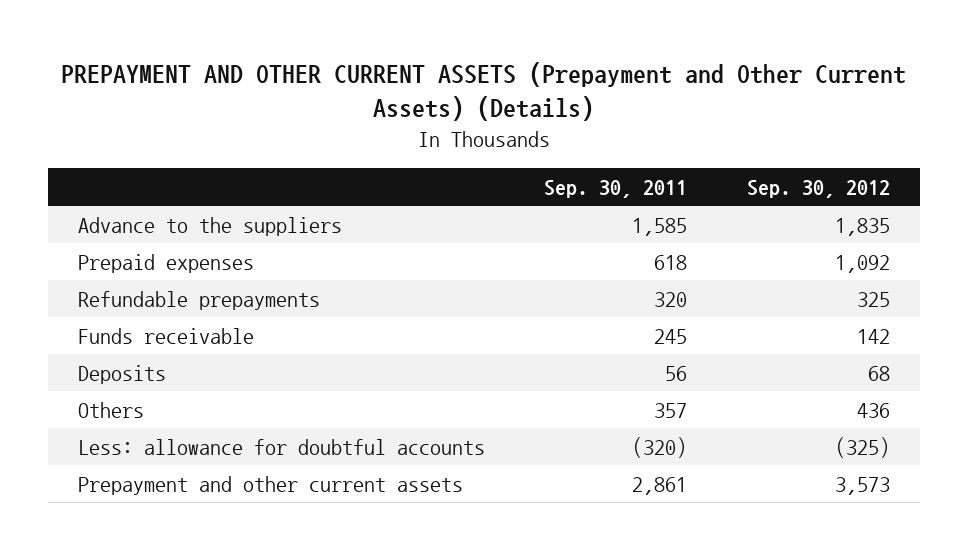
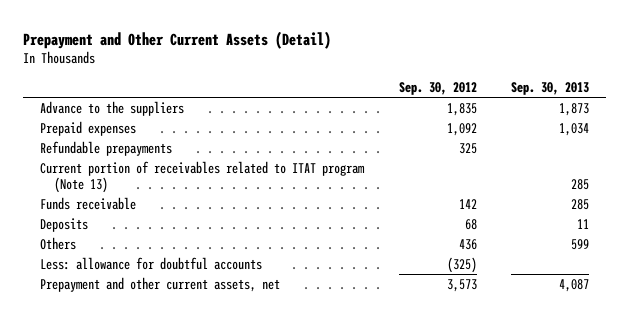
- PREPAYMENT AND OTHER CURRENT ASSETS (Prepayment and Other Current Assets) (Details)
+ Prepayment and Other Current Assets (Detail)
- | Sep. 30, 2011 | Sep. 30, 2012
+ | Sep. 30, 2012 | Sep. 30, 2013
+ Current portion of receivables related to ITAT program (Note 13) | | 285
- Prepayment and other current assets | 2,861 | 3,573
+ Prepayment and other current assets, net | 3,573 | 4,087

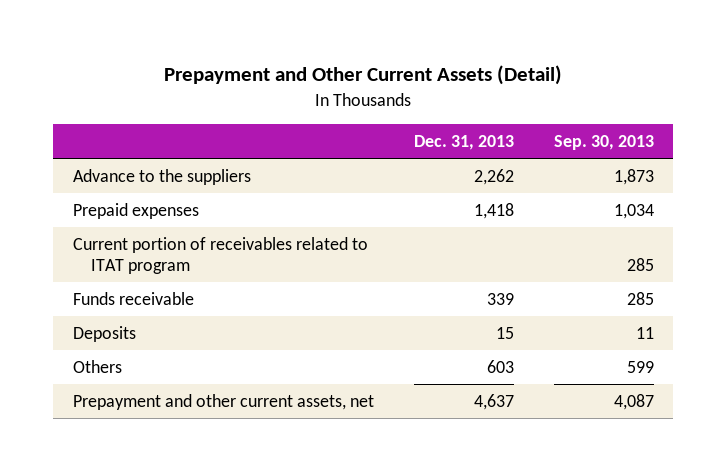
- | Sep. 30, 2012 | Sep. 30, 2013
+ | Dec. 31, 2013 | Sep. 30, 2013
- Refundable prepayments | 325 |
- Current portion of receivables related to ITAT program (Note 13) | | 285
+ Current portion of receivables related to ITAT program | | 285
- Less: allowance for doubtful accounts | (325) |

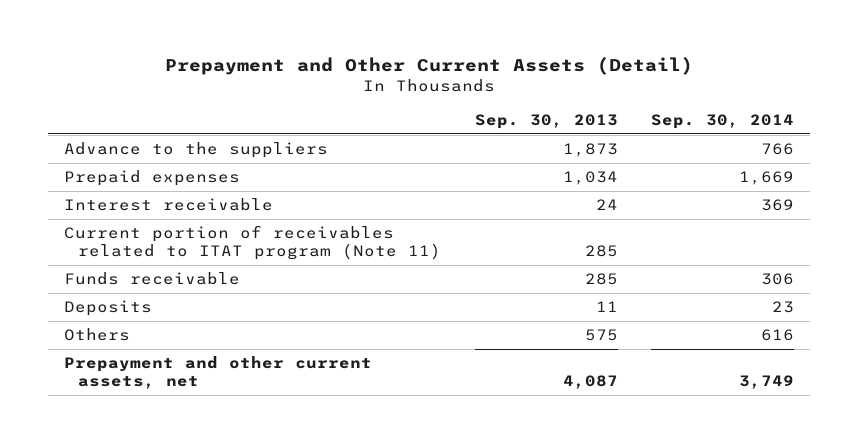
- | Dec. 31, 2013 | Sep. 30, 2013
+ | Sep. 30, 2013 | Sep. 30, 2014
- Current portion of receivables related to ITAT program | | 285
+ Interest receivable | 24 | 369
+ Current portion of receivables related to ITAT program (Note 11) | 285 |
- Others | 603 | 599
+ Others | 575 | 616

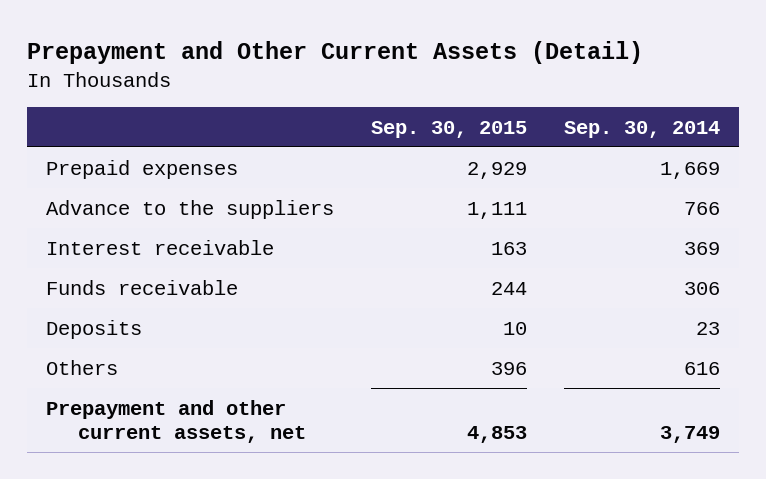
- | Sep. 30, 2013 | Sep. 30, 2014
+ | Sep. 30, 2015 | Sep. 30, 2014
moved down: Advance to the suppliers | 1,111 | 766
- Current portion of receivables related to ITAT program (Note 11) | 285 |

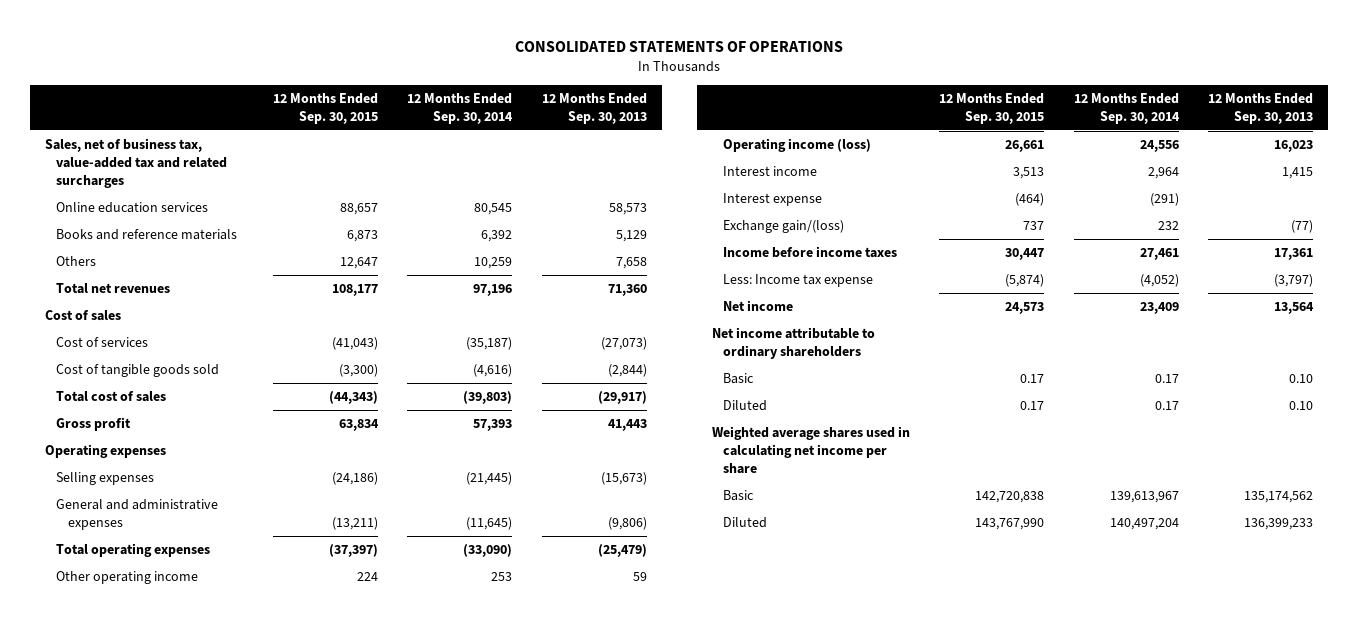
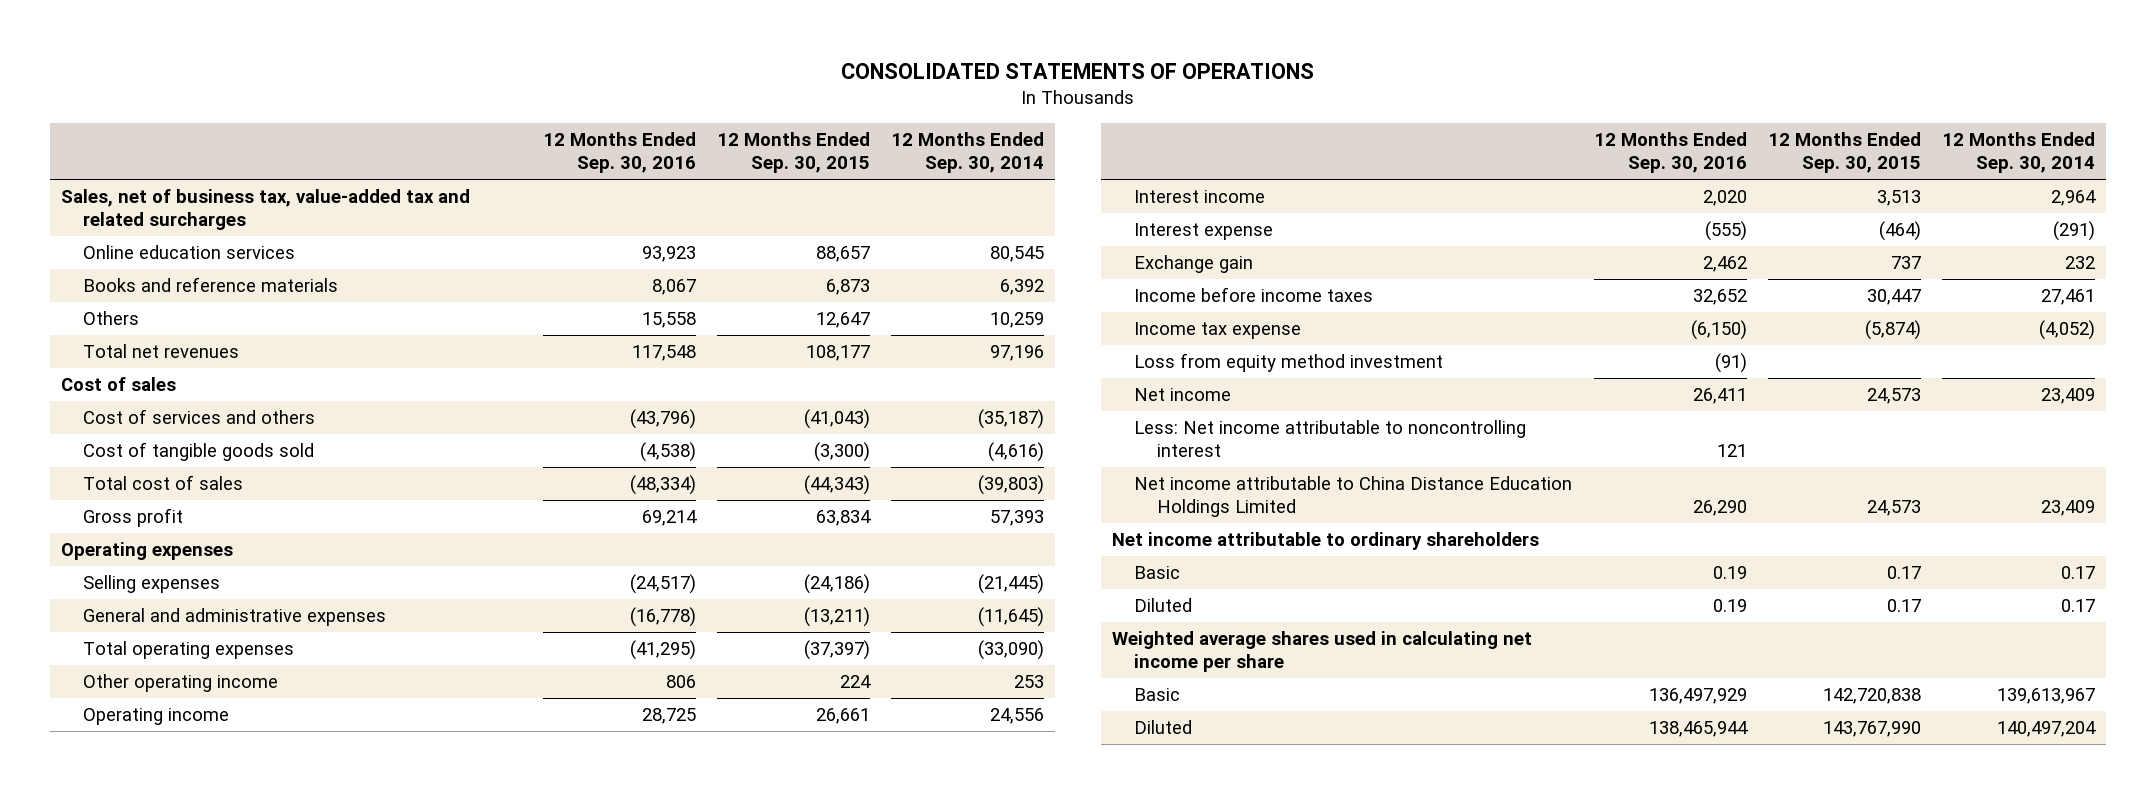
- | 12 Months Ended Sep. 30, 2015 | 12 Months Ended Sep. 30, 2014 | 12 Months Ended Sep. 30, 2013
+ | 12 Months Ended Sep. 30, 2016 | 12 Months Ended Sep. 30, 2015 | 12 Months Ended Sep. 30, 2014
- Cost of services | (41,043) | (35,187) | (27,073)
+ Cost of services and others | (43,796) | (41,043) | (35,187)
- Operating income (loss) | 26,661 | 24,556 | 16,023
+ Operating income | 28,725 | 26,661 | 24,556
- Exchange gain/(loss) | 737 | 232 | (77)
+ Exchange gain | 2,462 | 737 | 232
- Less: Income tax expense | (5,874) | (4,052) | (3,797)
+ Income tax expense | (6,150) | (5,874) | (4,052)
+ Loss from equity method investment | (91) | |
+ Less: Net income attributable to noncontrolling interest | 121 | |
+ Net income attributable to China Distance Education Holdings Limited | 26,290 | 24,573 | 23,409

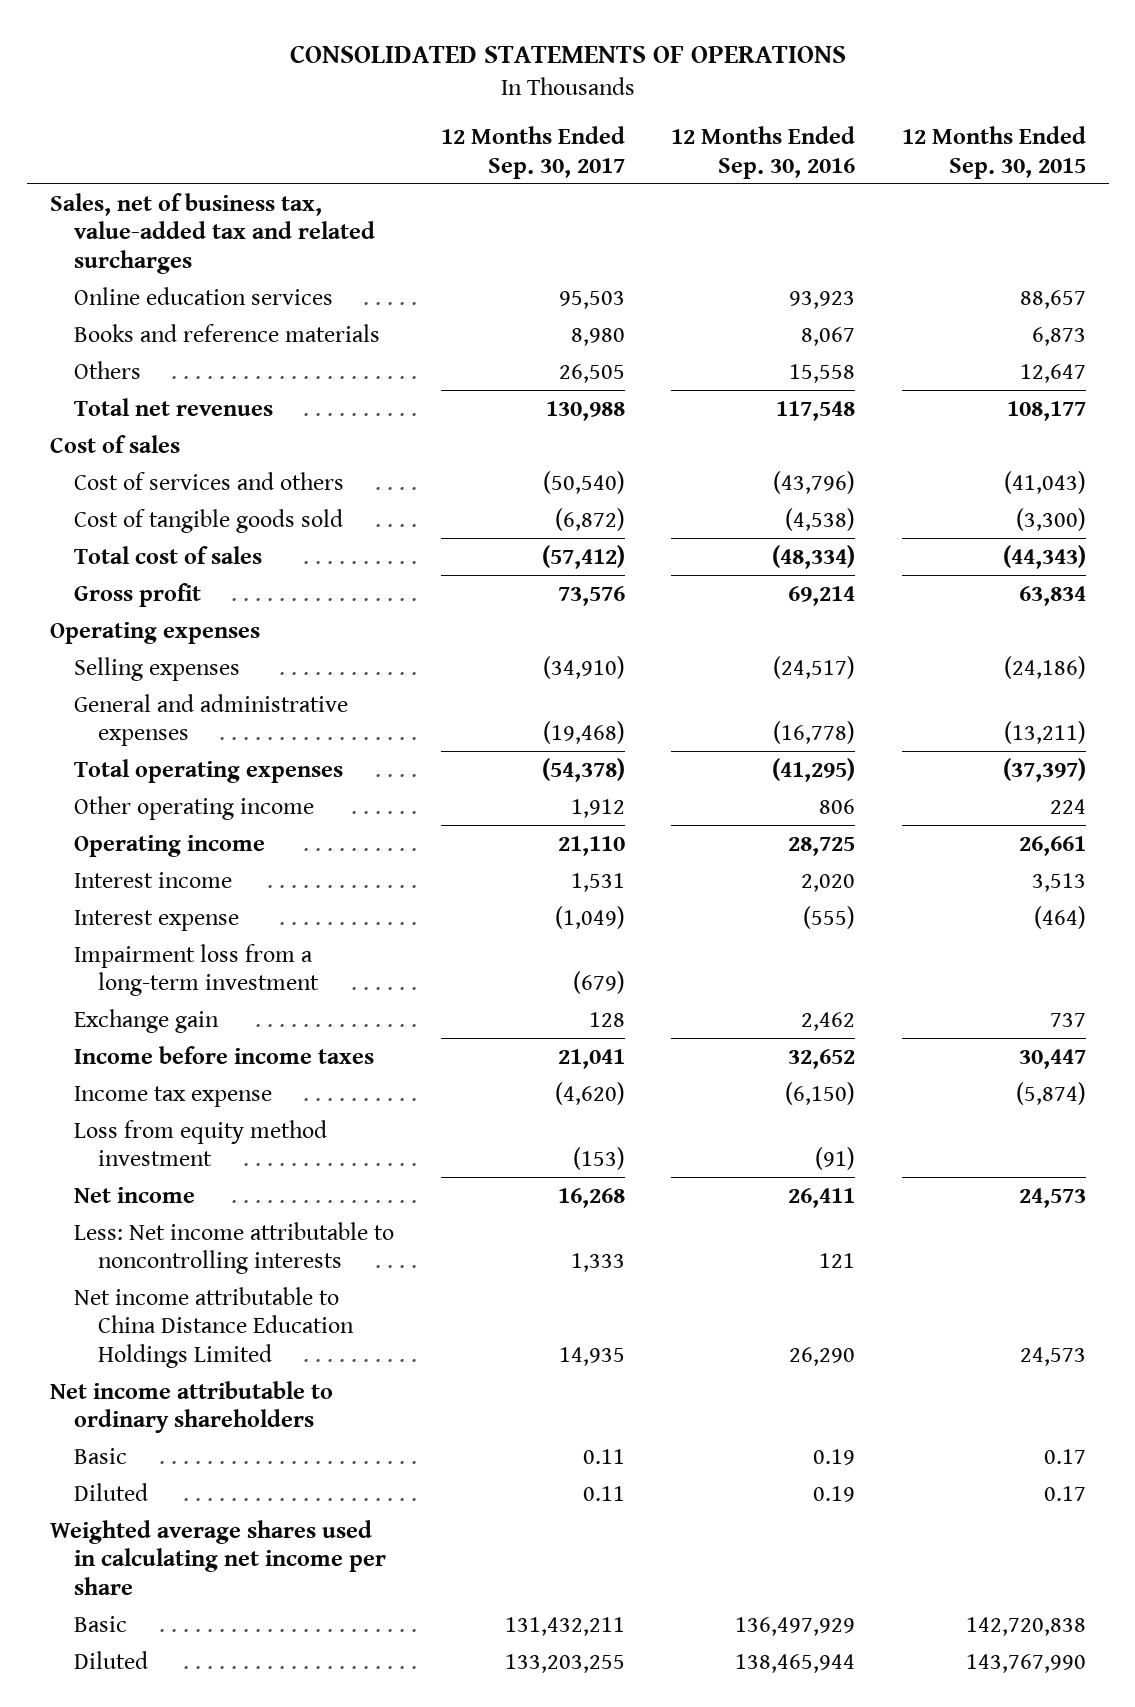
- | 12 Months Ended Sep. 30, 2016 | 12 Months Ended Sep. 30, 2015 | 12 Months Ended Sep. 30, 2014
+ | 12 Months Ended Sep. 30, 2017 | 12 Months Ended Sep. 30, 2016 | 12 Months Ended Sep. 30, 2015
+ Impairment loss from a long-term investment | (679) | |
- Less: Net income attributable to noncontrolling interest | 121 | |
+ Less: Net income attributable to noncontrolling interests | 1,333 | 121 |

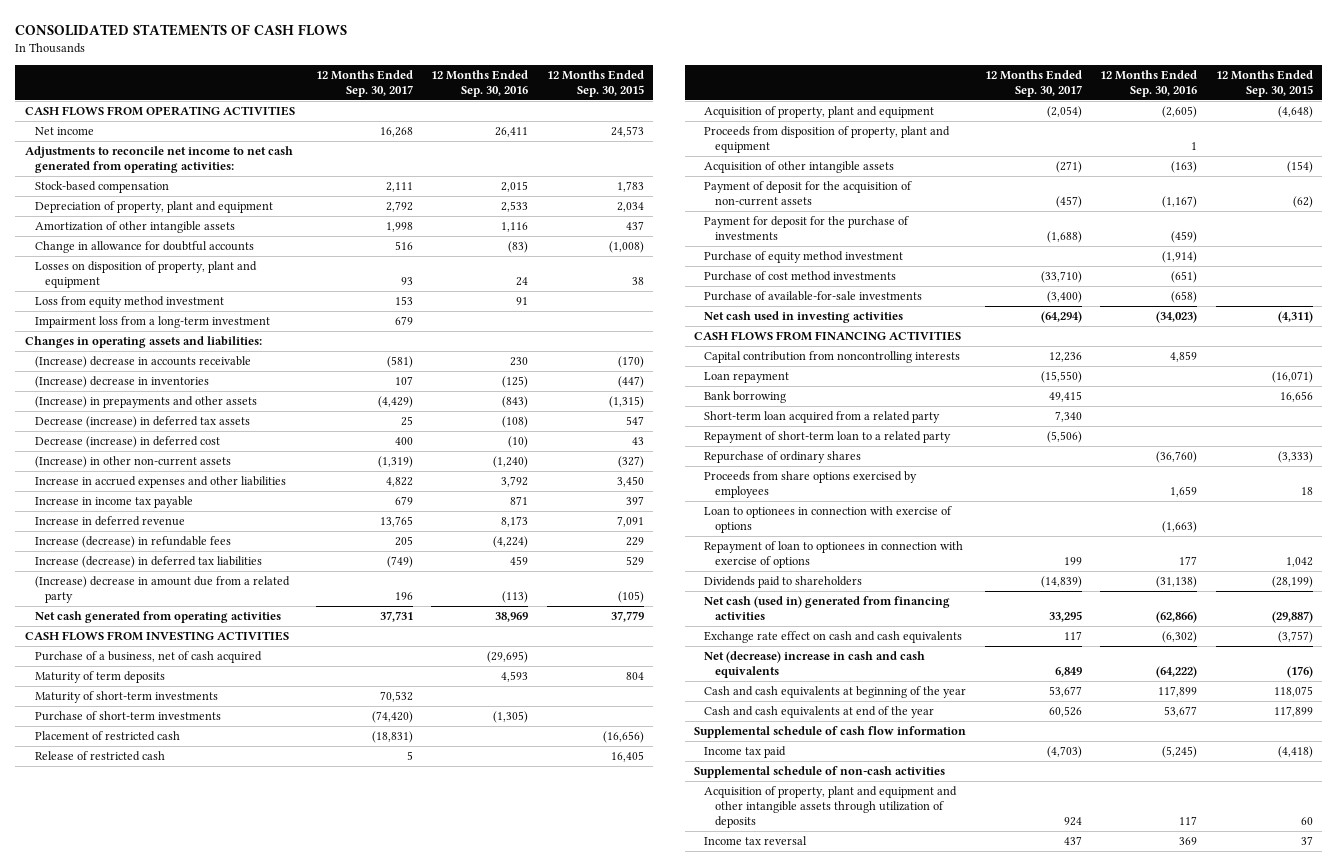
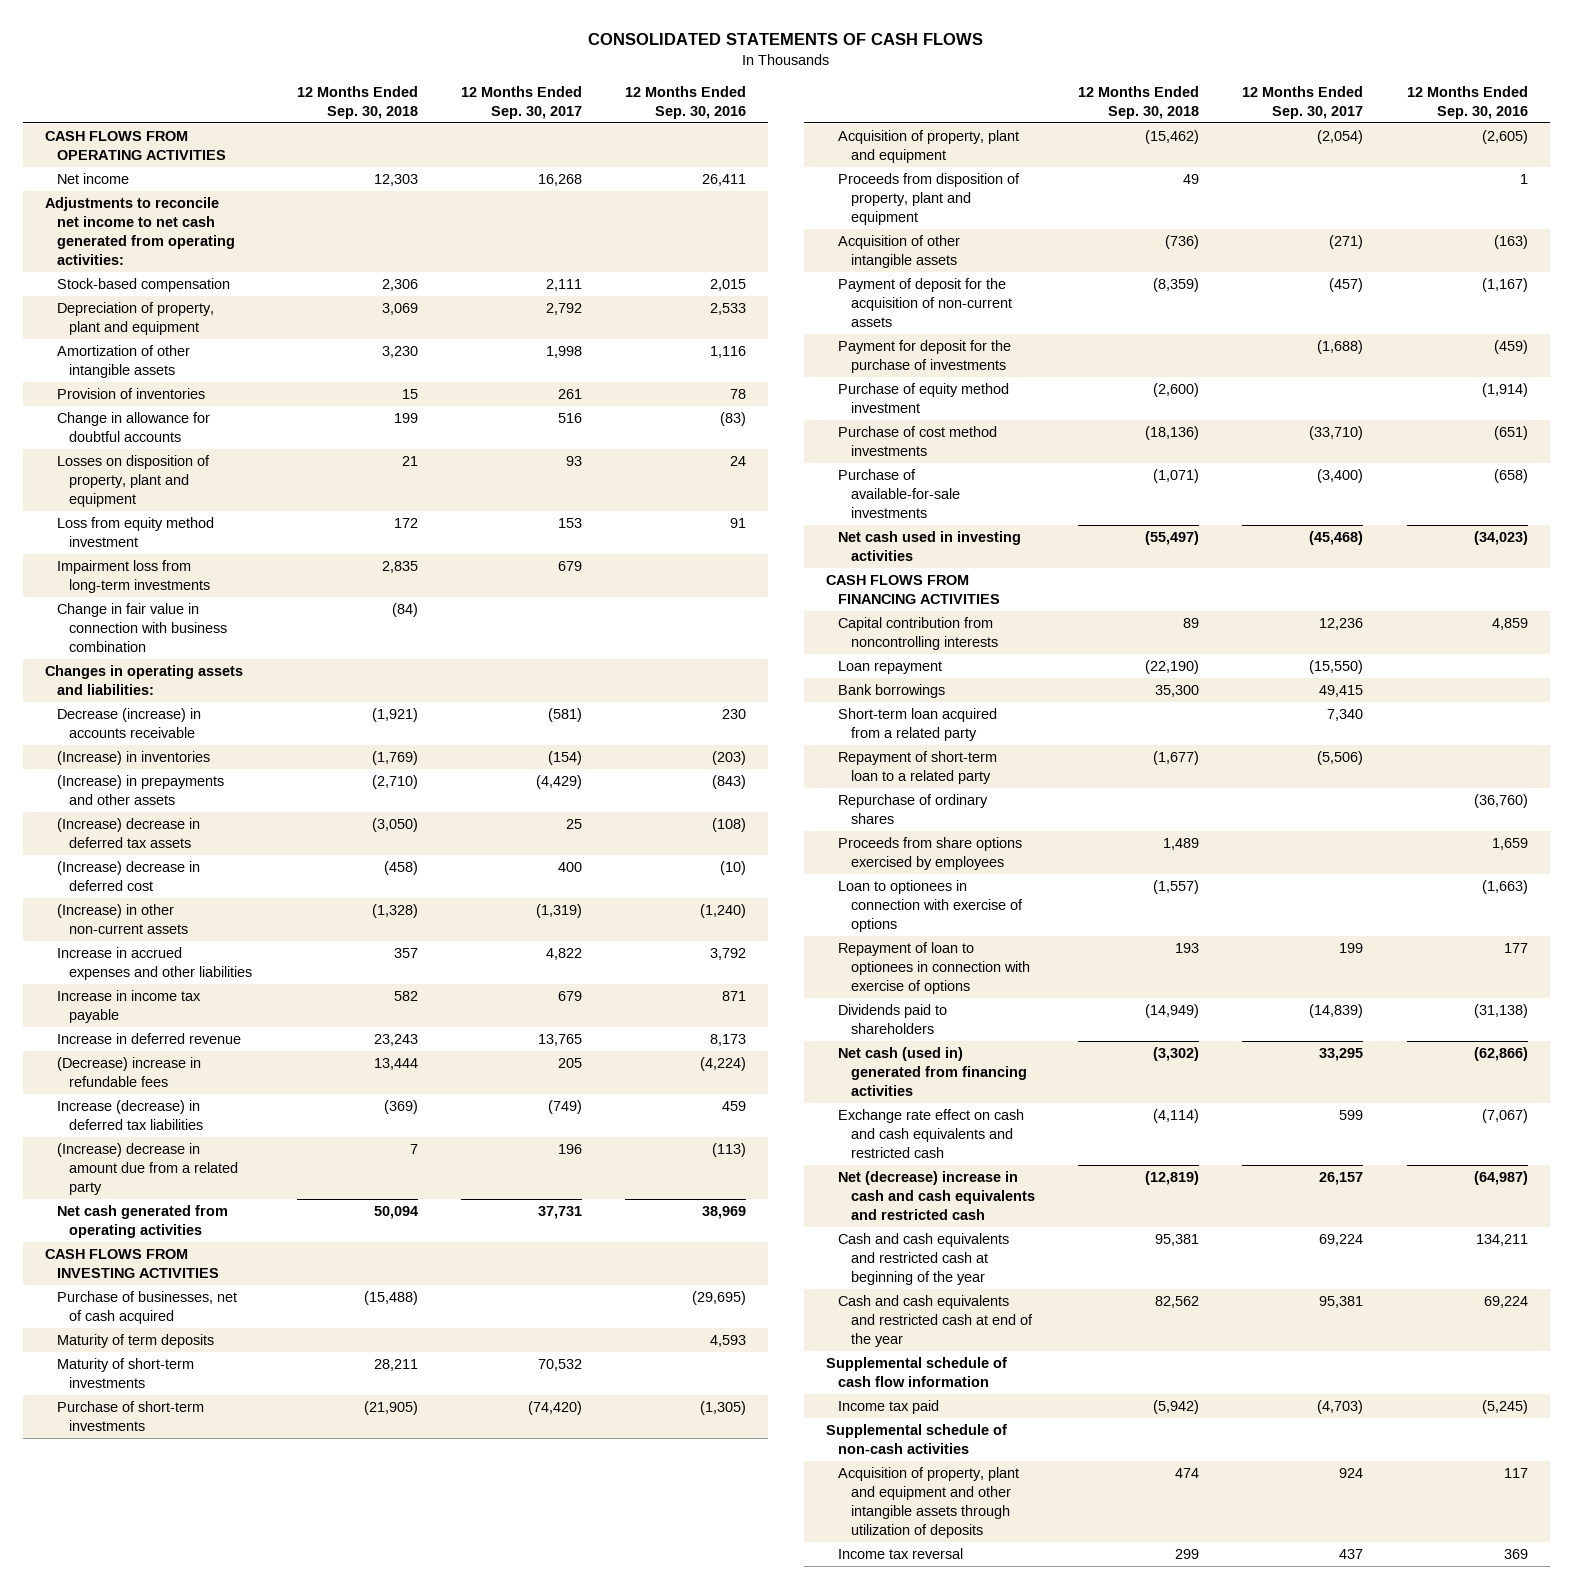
- | 12 Months Ended Sep. 30, 2017 | 12 Months Ended Sep. 30, 2016 | 12 Months Ended Sep. 30, 2015
+ | 12 Months Ended Sep. 30, 2018 | 12 Months Ended Sep. 30, 2017 | 12 Months Ended Sep. 30, 2016
+ Provision of inventories | 15 | 261 | 78
- Impairment loss from a long-term investment | 679 | |
+ Impairment loss from long-term investments | 2,835 | 679 |
+ Change in fair value in connection with business combination | (84) | |
- (Increase) decrease in accounts receivable | (581) | 230 | (170)
- (Increase) decrease in inventories | 107 | (125) | (447)
+ Decrease (increase) in accounts receivable | (1,921) | (581) | 230
+ (Increase) in inventories | (1,769) | (154) | (203)
- Decrease (increase) in deferred tax assets | 25 | (108) | 547
- Decrease (increase) in deferred cost | 400 | (10) | 43
+ (Increase) decrease in deferred tax assets | (3,050) | 25 | (108)
+ (Increase) decrease in deferred cost | (458) | 400 | (10)
- Increase (decrease) in refundable fees | 205 | (4,224) | 229
+ (Decrease) increase in refundable fees | 13,444 | 205 | (4,224)
- Purchase of a business, net of cash acquired | | (29,695) |
+ Purchase of businesses, net of cash acquired | (15,488) | | (29,695)
- Placement of restricted cash | (18,831) | | (16,656)
- Release of restricted cash | 5 | | 16,405
- Net cash used in investing activities | (64,294) | (34,023) | (4,311)
+ Net cash used in investing activities | (55,497) | (45,468) | (34,023)
- Bank borrowing | 49,415 | | 16,656
+ Bank borrowings | 35,300 | 49,415 |
- Exchange rate effect on cash and cash equivalents | 117 | (6,302) | (3,757)
- Net (decrease) increase in cash and cash equivalents | 6,849 | (64,222) | (176)
- Cash and cash equivalents at beginning of the year | 53,677 | 117,899 | 118,075
- Cash and cash equivalents at end of the year | 60,526 | 53,677 | 117,899
+ Exchange rate effect on cash and cash equivalents and restricted cash | (4,114) | 599 | (7,067)
+ Net (decrease) increase in cash and cash equivalents and restricted cash | (12,819) | 26,157 | (64,987)
+ Cash and cash equivalents and restricted cash at beginning of the year | 95,381 | 69,224 | 134,211
+ Cash and cash equivalents and restricted cash at end of the year | 82,562 | 95,381 | 69,224

